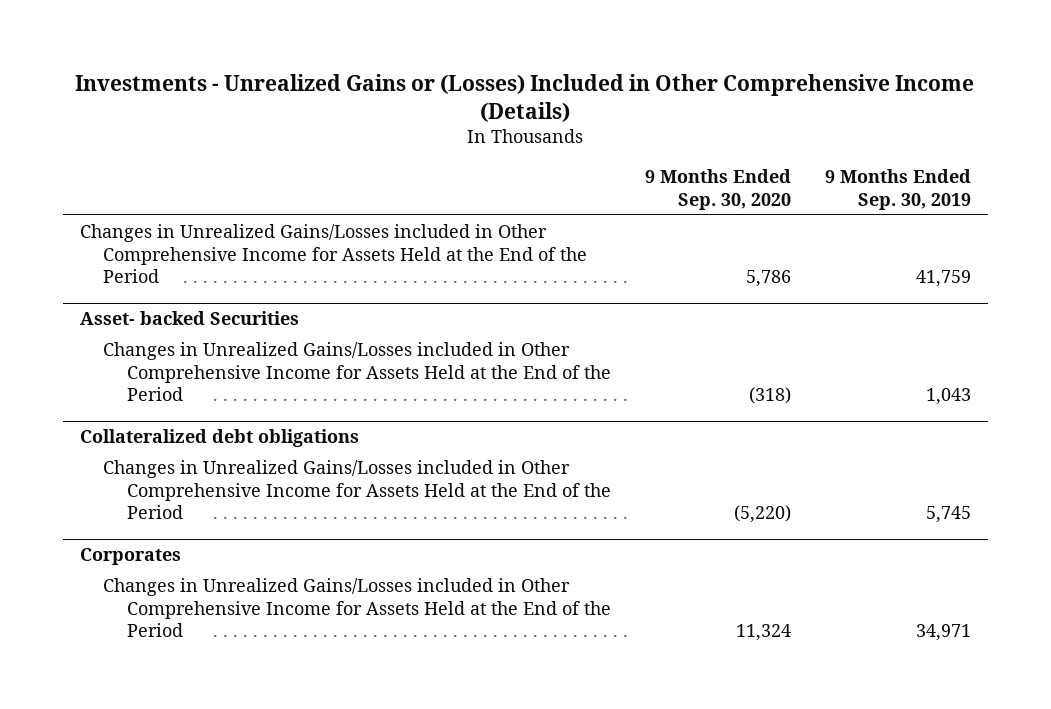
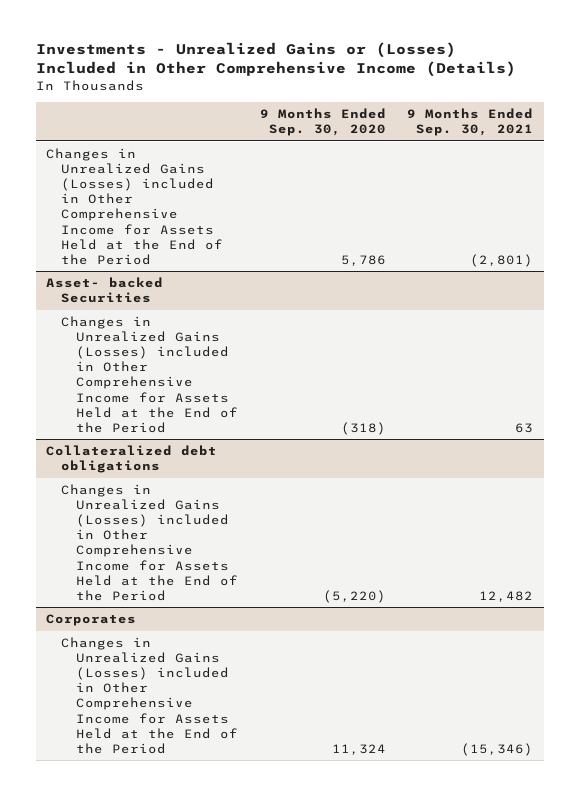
- | 9 Months Ended Sep. 30, 2020 | 9 Months Ended Sep. 30, 2019
+ | 9 Months Ended Sep. 30, 2020 | 9 Months Ended Sep. 30, 2021
- Changes in Unrealized Gains/Losses included in Other Comprehensive Income for Assets Held at the End of the Period | 5,786 | 41,759
+ Changes in Unrealized Gains (Losses) included in Other Comprehensive Income for Assets Held at the End of the Period | 5,786 | (2,801)
@ Asset- backed Securities
- Changes in Unrealized Gains/Losses included in Other Comprehensive Income for Assets Held at the End of the Period | (318) | 1,043
+ Changes in Unrealized Gains (Losses) included in Other Comprehensive Income for Assets Held at the End of the Period | (318) | 63
@ Collateralized debt obligations
- Changes in Unrealized Gains/Losses included in Other Comprehensive Income for Assets Held at the End of the Period | (5,220) | 5,745
+ Changes in Unrealized Gains (Losses) included in Other Comprehensive Income for Assets Held at the End of the Period | (5,220) | 12,482
@ Corporates
- Changes in Unrealized Gains/Losses included in Other Comprehensive Income for Assets Held at the End of the Period | 11,324 | 34,971
+ Changes in Unrealized Gains (Losses) included in Other Comprehensive Income for Assets Held at the End of the Period | 11,324 | (15,346)

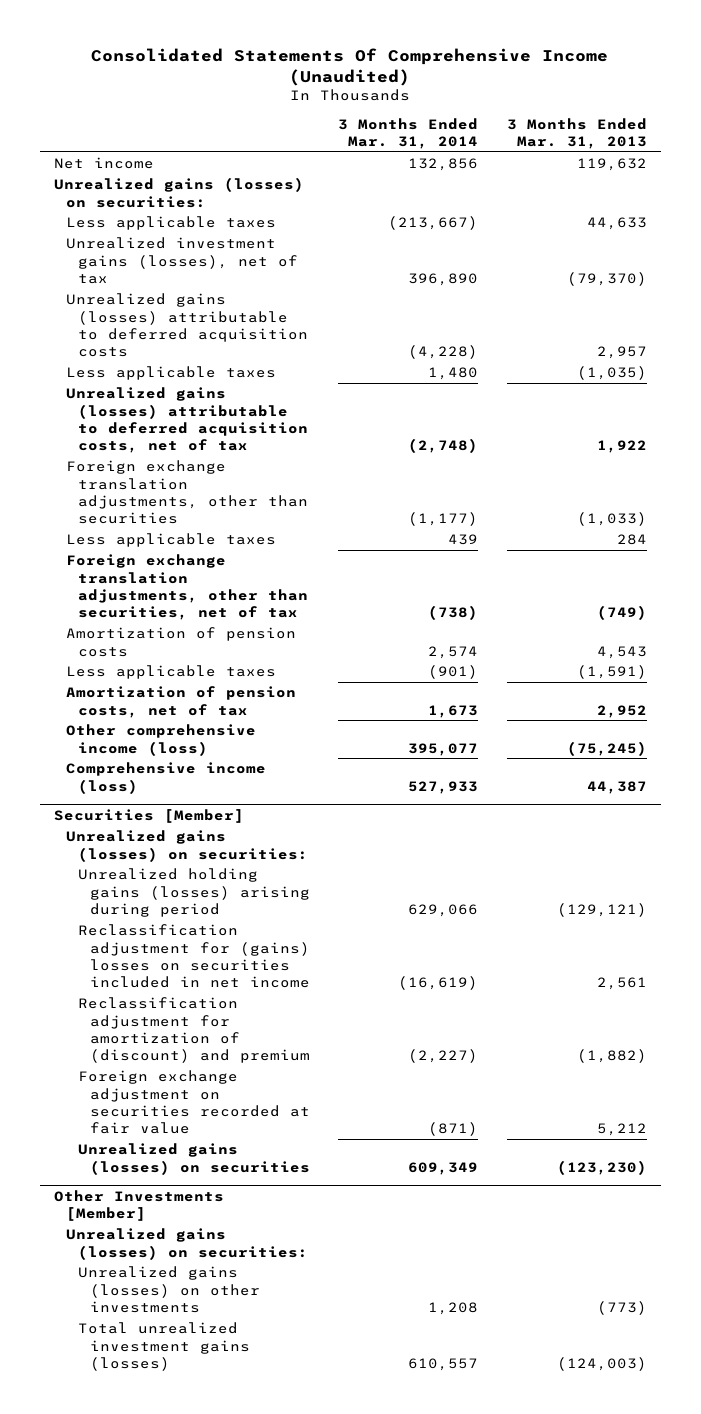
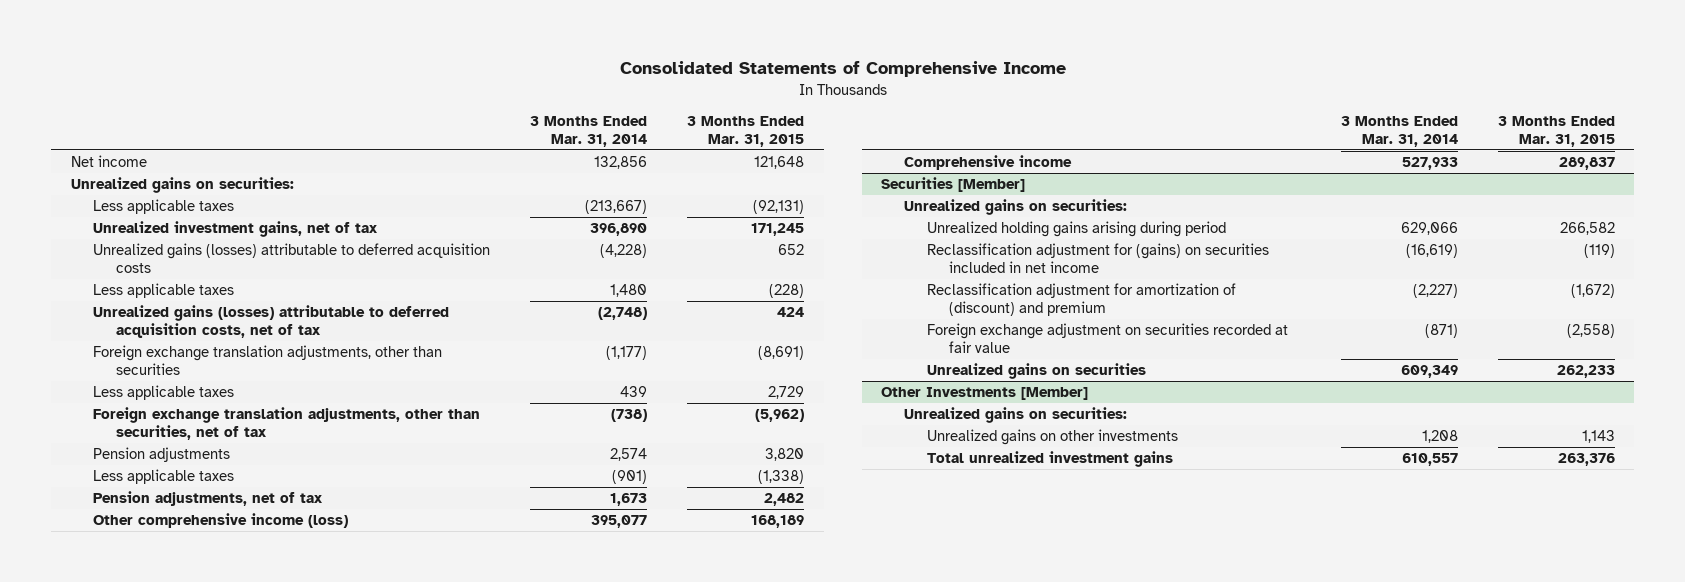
- Consolidated Statements Of Comprehensive Income (Unaudited)
+ Consolidated Statements of Comprehensive Income
- | 3 Months Ended Mar. 31, 2014 | 3 Months Ended Mar. 31, 2013
+ | 3 Months Ended Mar. 31, 2014 | 3 Months Ended Mar. 31, 2015
- Unrealized gains (losses) on securities:
+ Unrealized gains on securities:
- Unrealized investment gains (losses), net of tax | 396,890 | (79,370)
+ Unrealized investment gains, net of tax | 396,890 | 171,245
- Amortization of pension costs | 2,574 | 4,543
+ Pension adjustments | 2,574 | 3,820
- Amortization of pension costs, net of tax | 1,673 | 2,952
+ Pension adjustments, net of tax | 1,673 | 2,482
- Comprehensive income (loss) | 527,933 | 44,387
+ Comprehensive income | 527,933 | 289,837
@ Securities [Member]
- Unrealized gains (losses) on securities:
- Unrealized holding gains (losses) arising during period | 629,066 | (129,121)
- Reclassification adjustment for (gains) losses on securities included in net income | (16,619) | 2,561
+ Unrealized gains on securities:
+ Unrealized holding gains arising during period | 629,066 | 266,582
+ Reclassification adjustment for (gains) on securities included in net income | (16,619) | (119)
- Unrealized gains (losses) on securities | 609,349 | (123,230)
+ Unrealized gains on securities | 609,349 | 262,233
@ Other Investments [Member]
- Unrealized gains (losses) on securities:
- Unrealized gains (losses) on other investments | 1,208 | (773)
- Total unrealized investment gains (losses) | 610,557 | (124,003)
+ Unrealized gains on securities:
+ Unrealized gains on other investments | 1,208 | 1,143
+ Total unrealized investment gains | 610,557 | 263,376

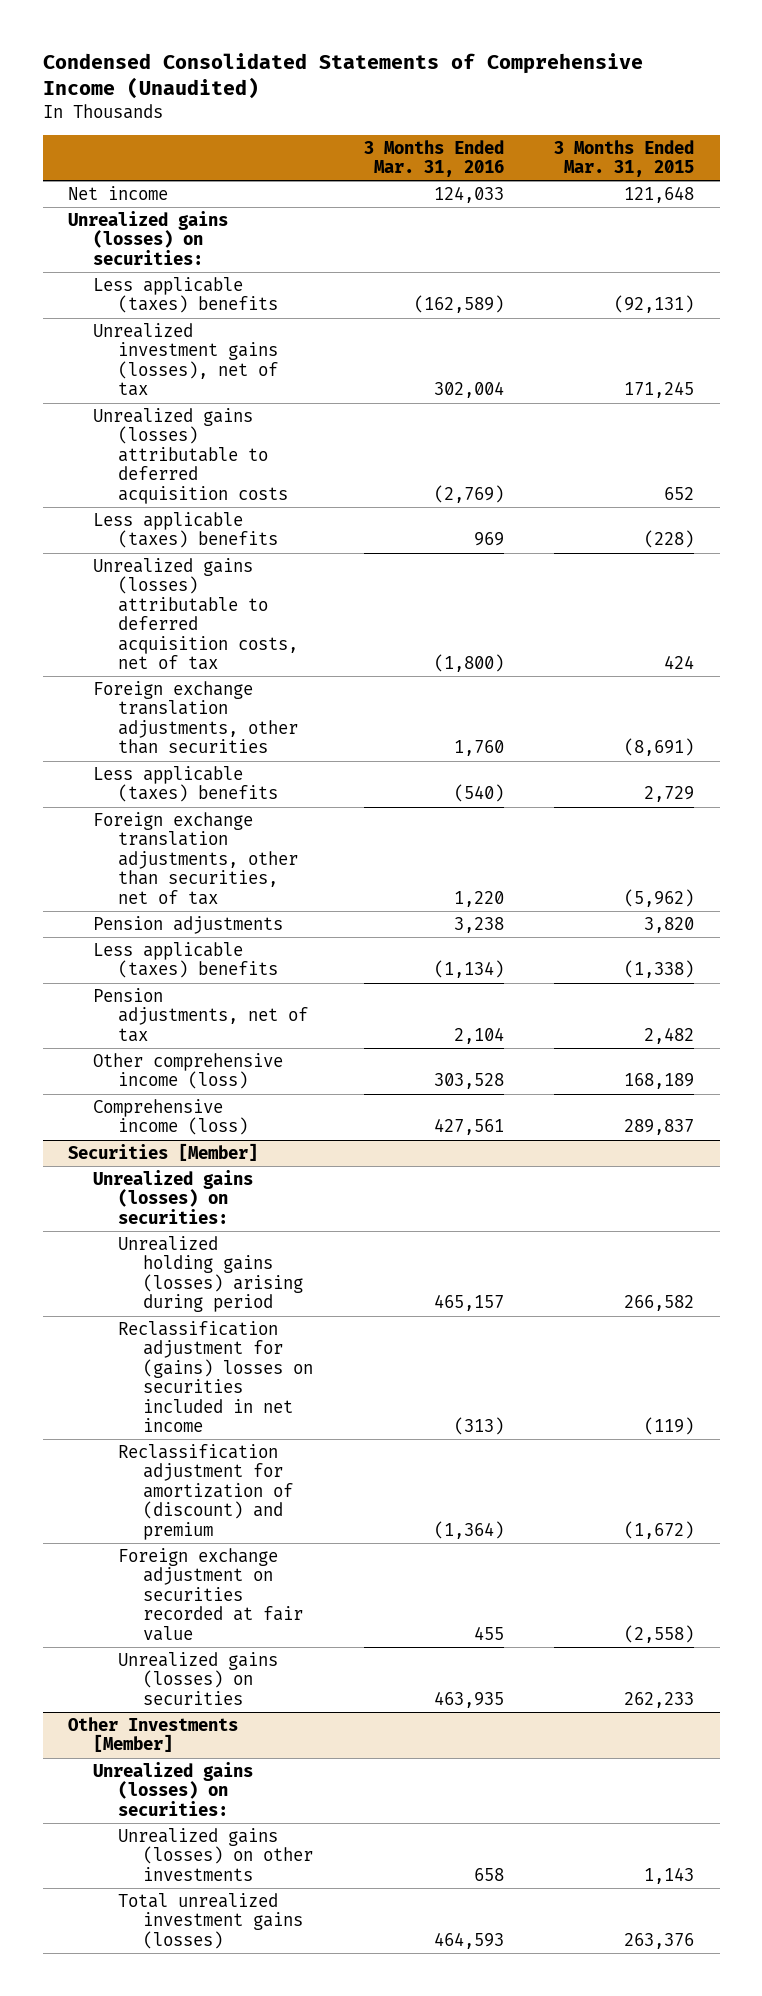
- Consolidated Statements of Comprehensive Income
+ Condensed Consolidated Statements of Comprehensive Income (Unaudited)
- | 3 Months Ended Mar. 31, 2014 | 3 Months Ended Mar. 31, 2015
+ | 3 Months Ended Mar. 31, 2016 | 3 Months Ended Mar. 31, 2015
- Unrealized gains on securities:
- Less applicable taxes | (213,667) | (92,131)
- Unrealized investment gains, net of tax | 396,890 | 171,245
+ Unrealized gains (losses) on securities:
+ Less applicable (taxes) benefits | (162,589) | (92,131)
+ Unrealized investment gains (losses), net of tax | 302,004 | 171,245
- Less applicable taxes | 1,480 | (228)
+ Less applicable (taxes) benefits | 969 | (228)
- Less applicable taxes | 439 | 2,729
+ Less applicable (taxes) benefits | (540) | 2,729
- Less applicable taxes | (901) | (1,338)
+ Less applicable (taxes) benefits | (1,134) | (1,338)
- Comprehensive income | 527,933 | 289,837
+ Comprehensive income (loss) | 427,561 | 289,837
@ Securities [Member]
- Unrealized gains on securities:
- Unrealized holding gains arising during period | 629,066 | 266,582
- Reclassification adjustment for (gains) on securities included in net income | (16,619) | (119)
+ Unrealized gains (losses) on securities:
+ Unrealized holding gains (losses) arising during period | 465,157 | 266,582
+ Reclassification adjustment for (gains) losses on securities included in net income | (313) | (119)
- Unrealized gains on securities | 609,349 | 262,233
+ Unrealized gains (losses) on securities | 463,935 | 262,233
@ Other Investments [Member]
- Unrealized gains on securities:
- Unrealized gains on other investments | 1,208 | 1,143
- Total unrealized investment gains | 610,557 | 263,376
+ Unrealized gains (losses) on securities:
+ Unrealized gains (losses) on other investments | 658 | 1,143
+ Total unrealized investment gains (losses) | 464,593 | 263,376

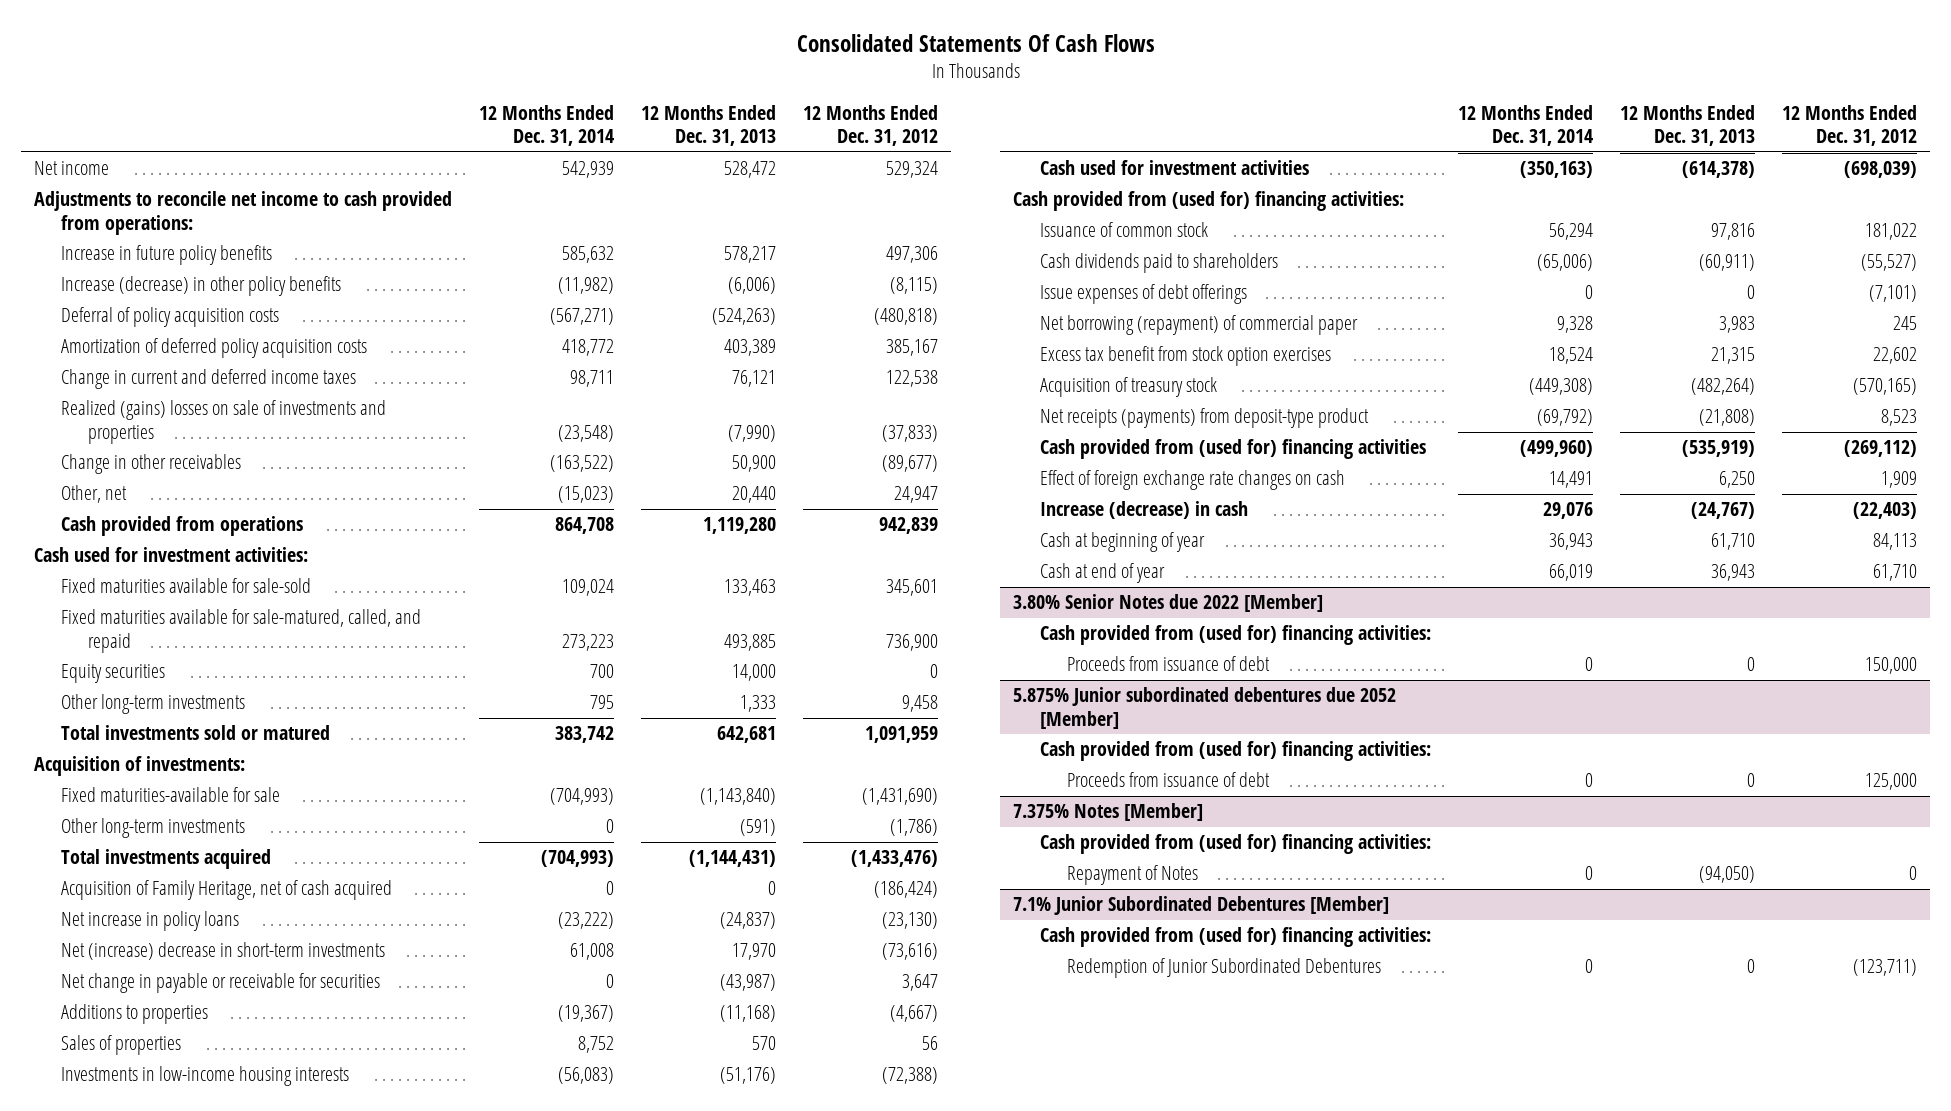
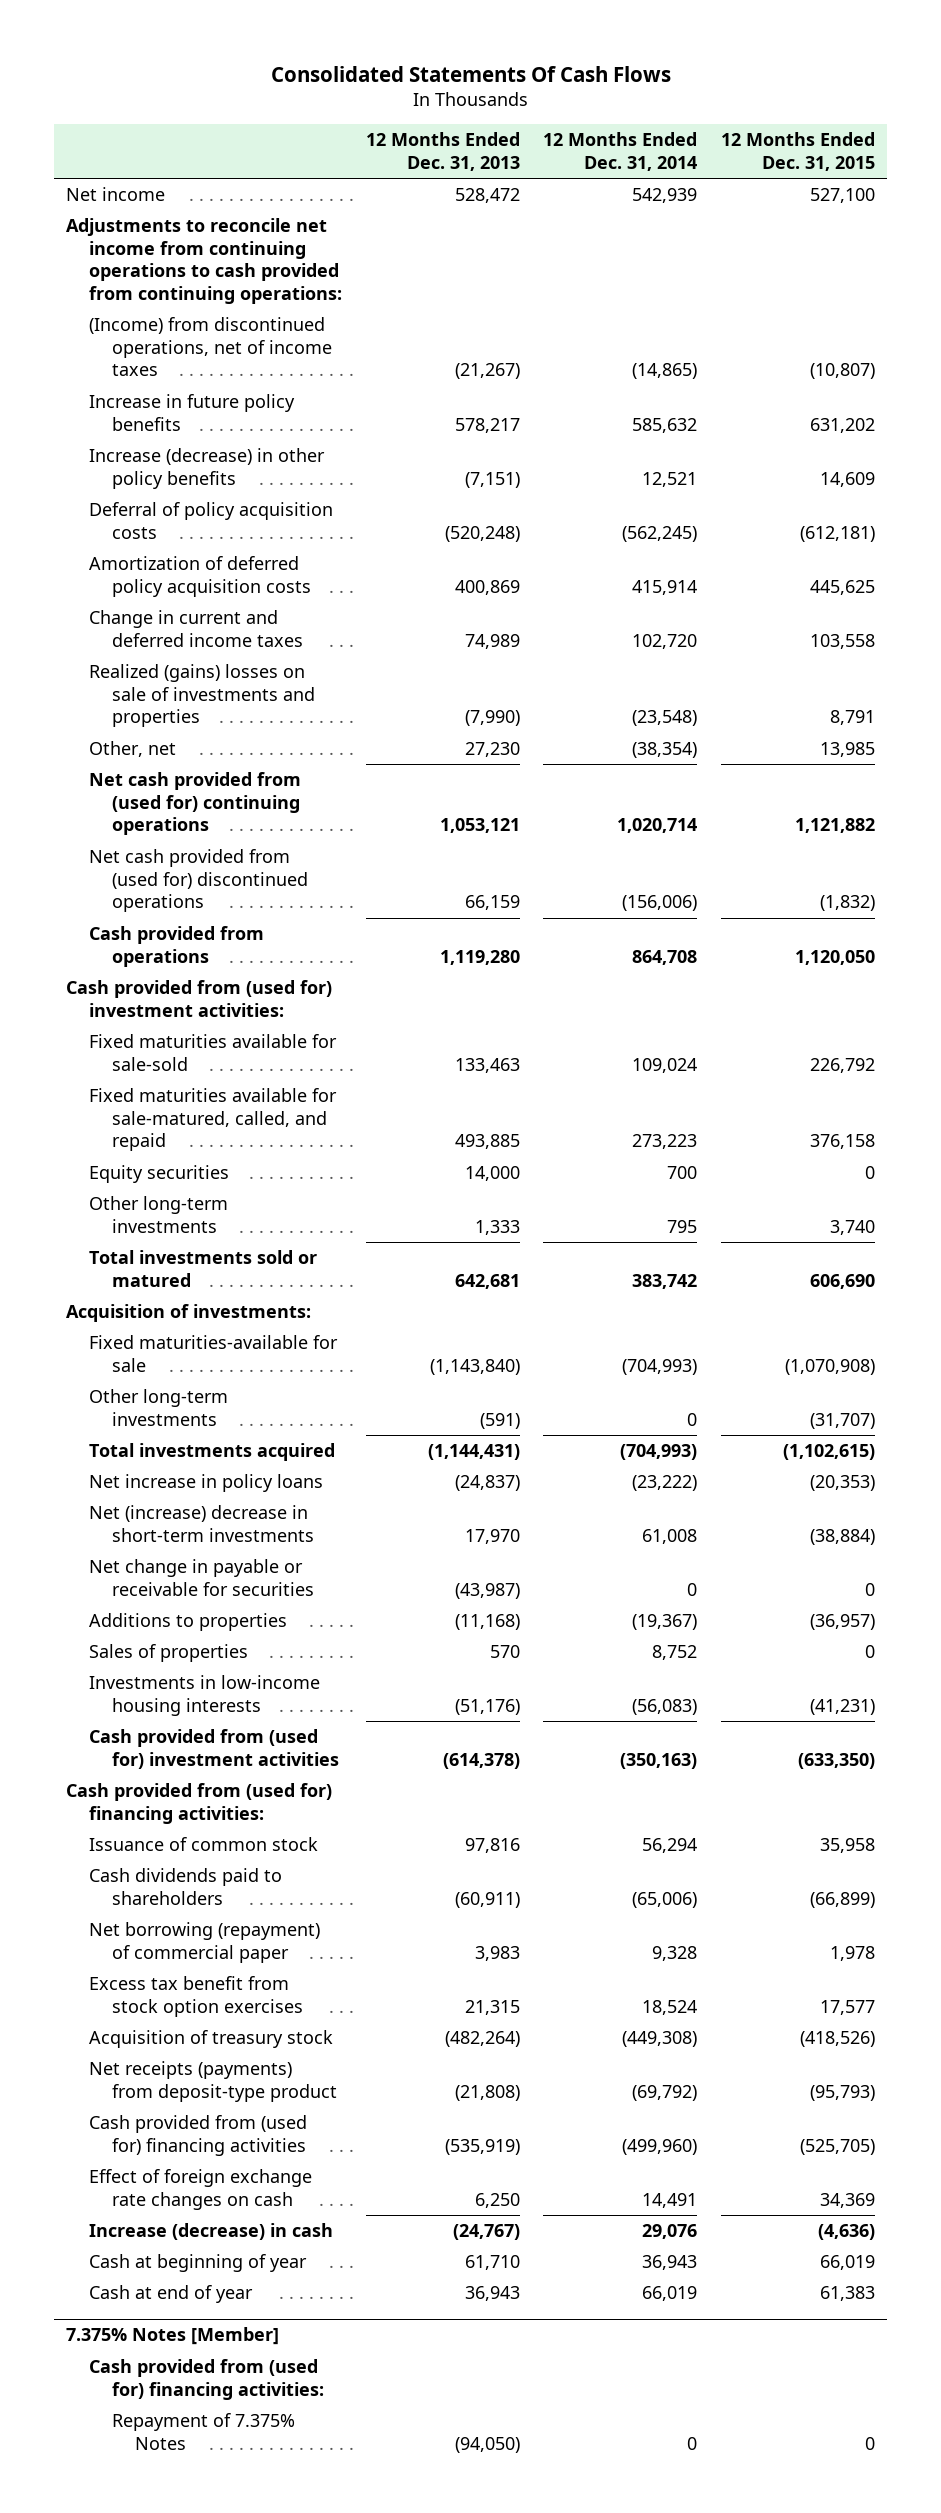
- | 12 Months Ended Dec. 31, 2014 | 12 Months Ended Dec. 31, 2013 | 12 Months Ended Dec. 31, 2012
+ | 12 Months Ended Dec. 31, 2013 | 12 Months Ended Dec. 31, 2014 | 12 Months Ended Dec. 31, 2015
- Adjustments to reconcile net income to cash provided from operations:
+ Adjustments to reconcile net income from continuing operations to cash provided from continuing operations:
+ (Income) from discontinued operations, net of income taxes | (21,267) | (14,865) | (10,807)
- Increase (decrease) in other policy benefits | (11,982) | (6,006) | (8,115)
- Deferral of policy acquisition costs | (567,271) | (524,263) | (480,818)
- Amortization of deferred policy acquisition costs | 418,772 | 403,389 | 385,167
- Change in current and deferred income taxes | 98,711 | 76,121 | 122,538
+ Increase (decrease) in other policy benefits | (7,151) | 12,521 | 14,609
+ Deferral of policy acquisition costs | (520,248) | (562,245) | (612,181)
+ Amortization of deferred policy acquisition costs | 400,869 | 415,914 | 445,625
+ Change in current and deferred income taxes | 74,989 | 102,720 | 103,558
- Change in other receivables | (163,522) | 50,900 | (89,677)
- Other, net | (15,023) | 20,440 | 24,947
+ Other, net | 27,230 | (38,354) | 13,985
+ Net cash provided from (used for) continuing operations | 1,053,121 | 1,020,714 | 1,121,882
+ Net cash provided from (used for) discontinued operations | 66,159 | (156,006) | (1,832)
- Cash used for investment activities:
+ Cash provided from (used for) investment activities:
- Acquisition of Family Heritage, net of cash acquired | 0 | 0 | (186,424)
- Cash used for investment activities | (350,163) | (614,378) | (698,039)
+ Cash provided from (used for) investment activities | (614,378) | (350,163) | (633,350)
- Issue expenses of debt offerings | 0 | 0 | (7,101)
- 3.80% Senior Notes due 2022 [Member]
- Cash provided from (used for) financing activities:
- Proceeds from issuance of debt | 0 | 0 | 150,000
- 5.875% Junior subordinated debentures due 2052 [Member]
- Cash provided from (used for) financing activities:
- Proceeds from issuance of debt | 0 | 0 | 125,000
@ 7.375% Notes [Member]
- Repayment of Notes | 0 | (94,050) | 0
- 7.1% Junior Subordinated Debentures [Member]
- Cash provided from (used for) financing activities:
- Redemption of Junior Subordinated Debentures | 0 | 0 | (123,711)
@ 7.375% Notes [Member]
+ Repayment of 7.375% Notes | (94,050) | 0 | 0

